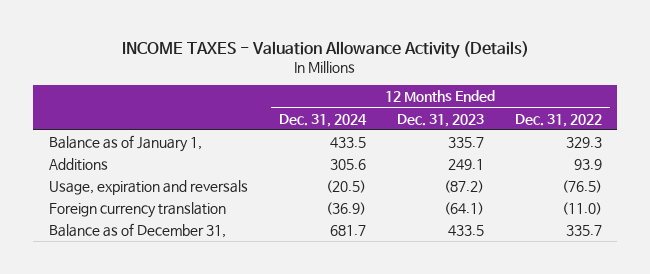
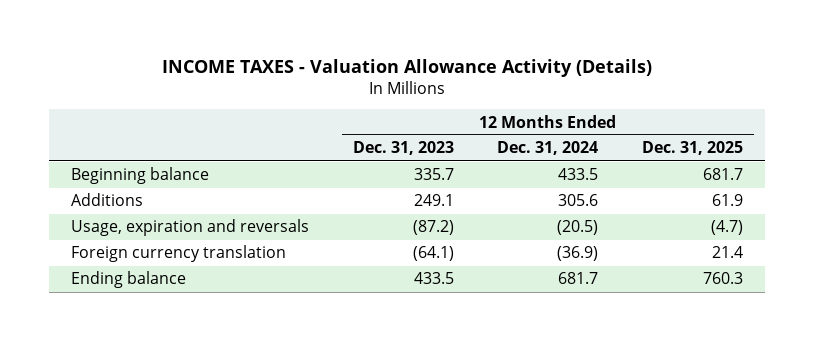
- | 12 Months Ended Dec. 31, 2024 | 12 Months Ended Dec. 31, 2023 | 12 Months Ended Dec. 31, 2022
+ | 12 Months Ended Dec. 31, 2023 | 12 Months Ended Dec. 31, 2024 | 12 Months Ended Dec. 31, 2025
- Balance as of January 1, | 433.5 | 335.7 | 329.3
+ Beginning balance | 335.7 | 433.5 | 681.7
- Balance as of December 31, | 681.7 | 433.5 | 335.7
+ Ending balance | 433.5 | 681.7 | 760.3

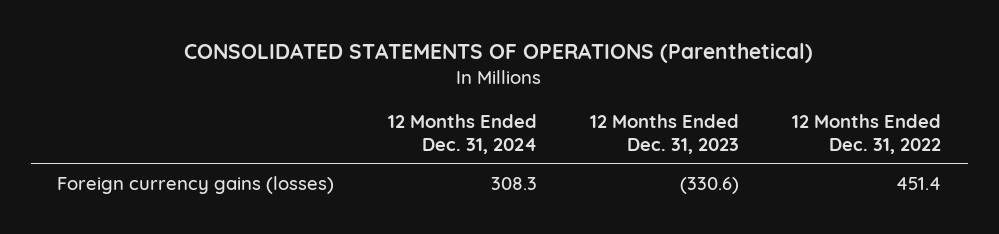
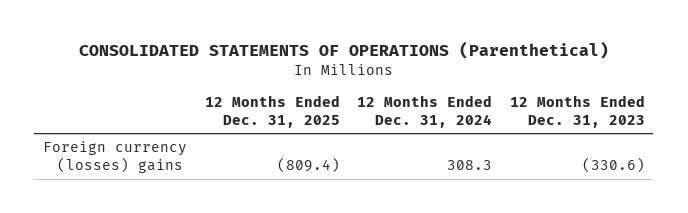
- | 12 Months Ended Dec. 31, 2024 | 12 Months Ended Dec. 31, 2023 | 12 Months Ended Dec. 31, 2022
+ | 12 Months Ended Dec. 31, 2025 | 12 Months Ended Dec. 31, 2024 | 12 Months Ended Dec. 31, 2023
- Foreign currency gains (losses) | 308.3 | (330.6) | 451.4
+ Foreign currency (losses) gains | (809.4) | 308.3 | (330.6)

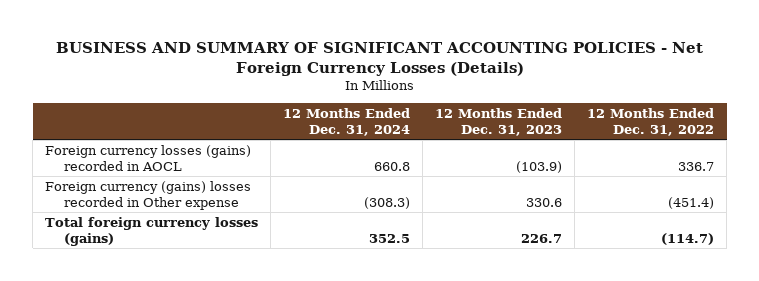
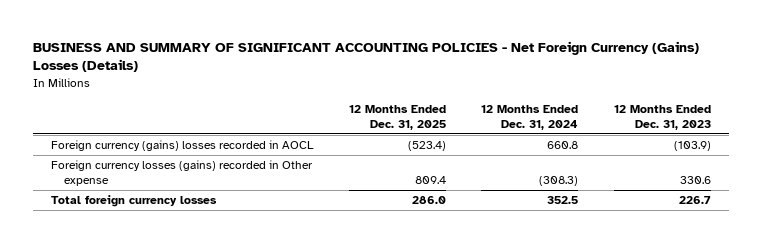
- BUSINESS AND SUMMARY OF SIGNIFICANT ACCOUNTING POLICIES - Net Foreign Currency Losses (Details)
+ BUSINESS AND SUMMARY OF SIGNIFICANT ACCOUNTING POLICIES - Net Foreign Currency (Gains) Losses (Details)
- | 12 Months Ended Dec. 31, 2024 | 12 Months Ended Dec. 31, 2023 | 12 Months Ended Dec. 31, 2022
+ | 12 Months Ended Dec. 31, 2025 | 12 Months Ended Dec. 31, 2024 | 12 Months Ended Dec. 31, 2023
- Foreign currency losses (gains) recorded in AOCL | 660.8 | (103.9) | 336.7
- Foreign currency (gains) losses recorded in Other expense | (308.3) | 330.6 | (451.4)
- Total foreign currency losses (gains) | 352.5 | 226.7 | (114.7)
+ Foreign currency (gains) losses recorded in AOCL | (523.4) | 660.8 | (103.9)
+ Foreign currency losses (gains) recorded in Other expense | 809.4 | (308.3) | 330.6
+ Total foreign currency losses | 286.0 | 352.5 | 226.7

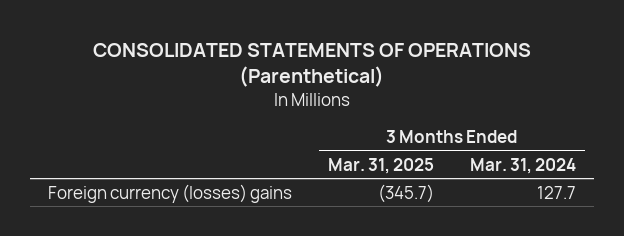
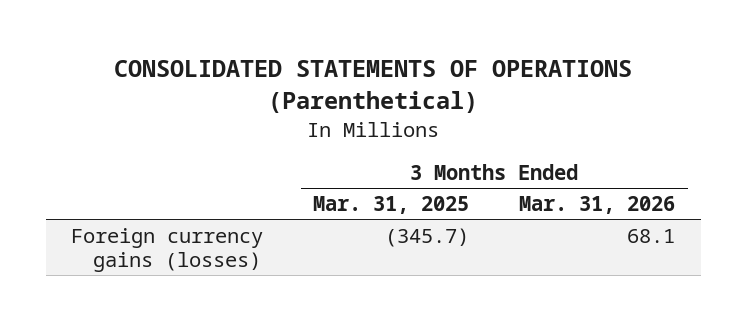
- | 3 Months Ended Mar. 31, 2025 | 3 Months Ended Mar. 31, 2024
+ | 3 Months Ended Mar. 31, 2025 | 3 Months Ended Mar. 31, 2026
- Foreign currency (losses) gains | (345.7) | 127.7
+ Foreign currency gains (losses) | (345.7) | 68.1

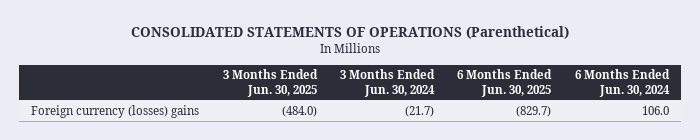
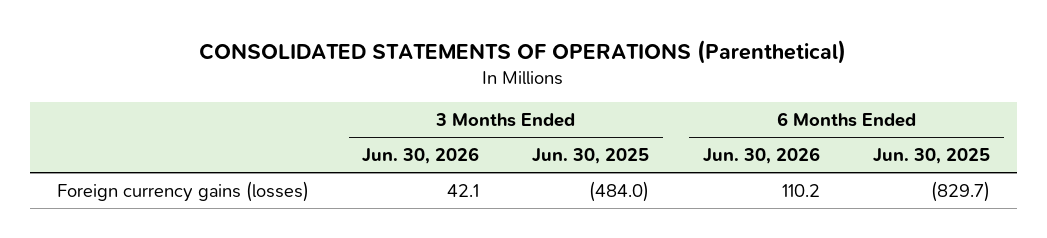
- | 3 Months Ended Jun. 30, 2025 | 3 Months Ended Jun. 30, 2024 | 6 Months Ended Jun. 30, 2025 | 6 Months Ended Jun. 30, 2024
+ | 3 Months Ended Jun. 30, 2026 | 3 Months Ended Jun. 30, 2025 | 6 Months Ended Jun. 30, 2026 | 6 Months Ended Jun. 30, 2025
- Foreign currency (losses) gains | (484.0) | (21.7) | (829.7) | 106.0
+ Foreign currency gains (losses) | 42.1 | (484.0) | 110.2 | (829.7)

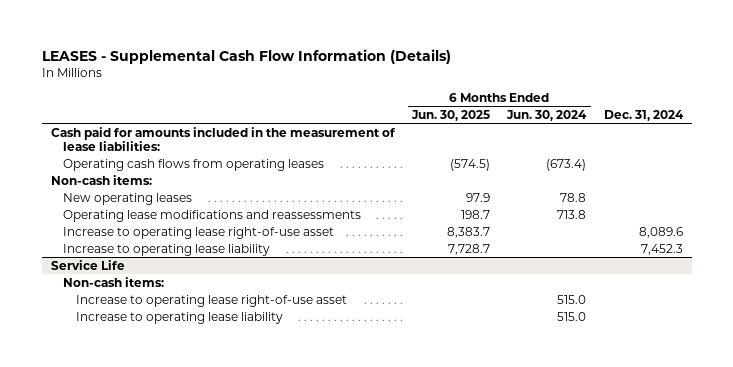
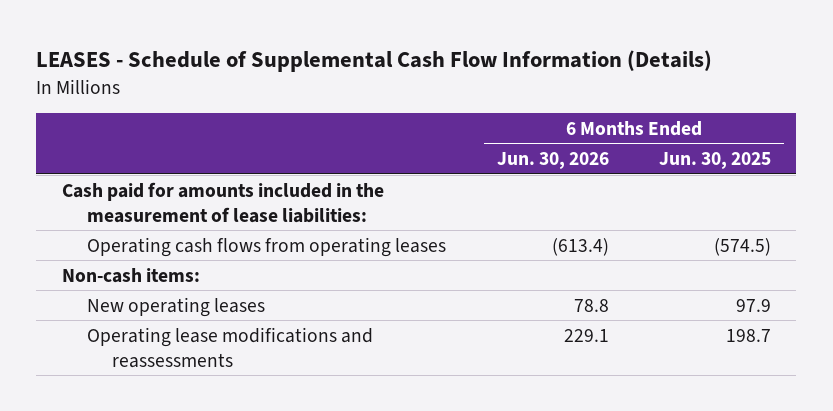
- LEASES - Supplemental Cash Flow Information (Details)
+ LEASES - Schedule of Supplemental Cash Flow Information (Details)
- | 6 Months Ended Jun. 30, 2025 | 6 Months Ended Jun. 30, 2024 | Dec. 31, 2024
+ | 6 Months Ended Jun. 30, 2026 | 6 Months Ended Jun. 30, 2025
- Increase to operating lease right-of-use asset | 8,383.7 | | 8,089.6
- Increase to operating lease liability | 7,728.7 | | 7,452.3
- Service Life
- Non-cash items:
- Increase to operating lease right-of-use asset | | 515.0 |
- Increase to operating lease liability | | 515.0 |

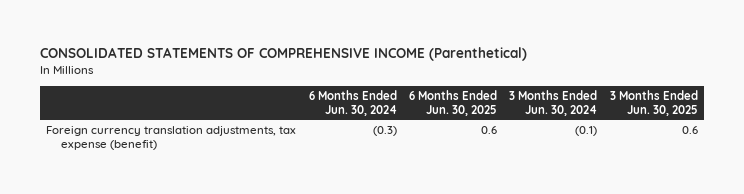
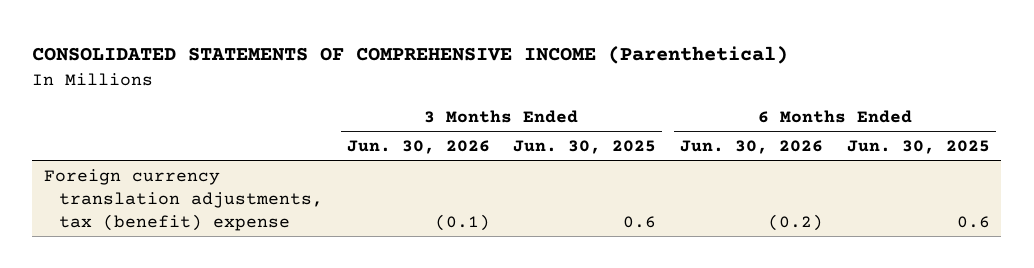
- | 6 Months Ended Jun. 30, 2024 | 6 Months Ended Jun. 30, 2025 | 3 Months Ended Jun. 30, 2024 | 3 Months Ended Jun. 30, 2025
+ | 3 Months Ended Jun. 30, 2026 | 3 Months Ended Jun. 30, 2025 | 6 Months Ended Jun. 30, 2026 | 6 Months Ended Jun. 30, 2025
- Foreign currency translation adjustments, tax expense (benefit) | (0.3) | 0.6 | (0.1) | 0.6
+ Foreign currency translation adjustments, tax (benefit) expense | (0.1) | 0.6 | (0.2) | 0.6

